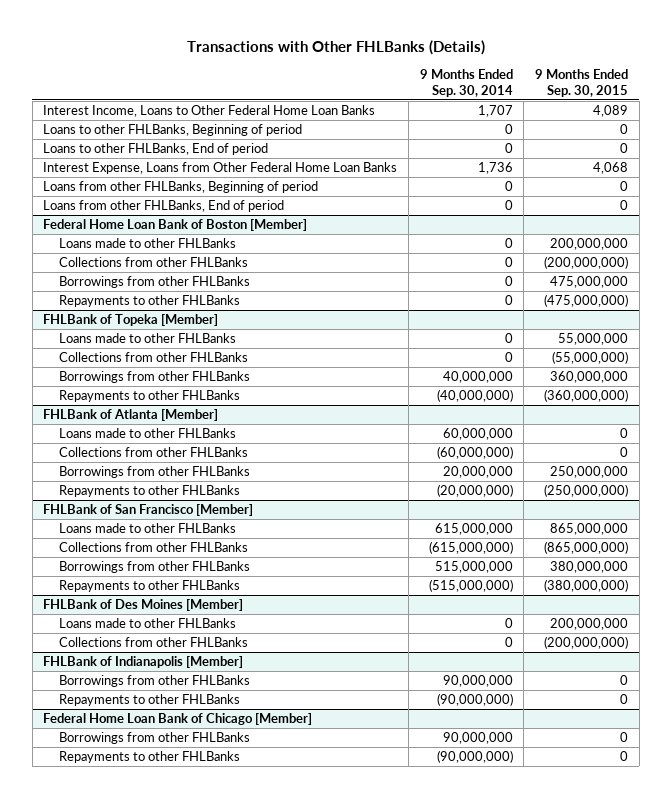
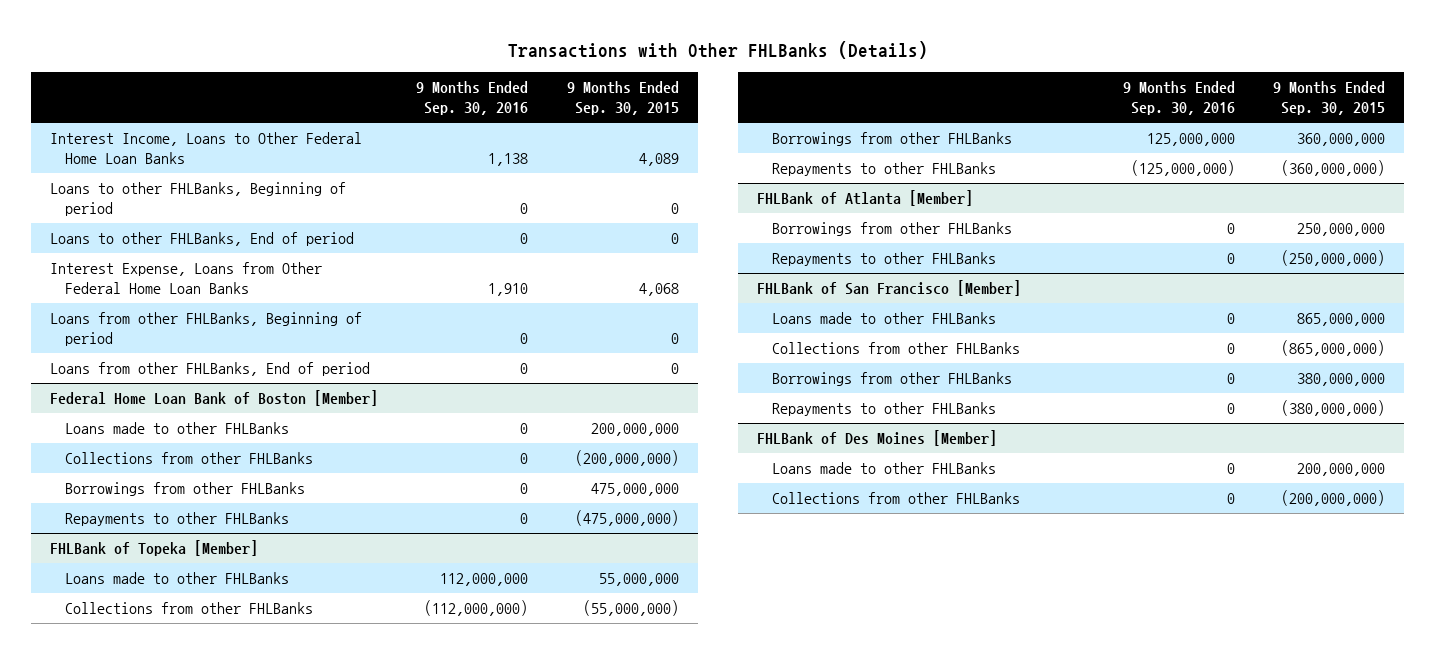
- | 9 Months Ended Sep. 30, 2014 | 9 Months Ended Sep. 30, 2015
+ | 9 Months Ended Sep. 30, 2016 | 9 Months Ended Sep. 30, 2015
@ FHLBank of Atlanta [Member]
- Loans made to other FHLBanks | 60,000,000 | 0
- Collections from other FHLBanks | (60,000,000) | 0
- FHLBank of Indianapolis [Member]
- Borrowings from other FHLBanks | 90,000,000 | 0
- Repayments to other FHLBanks | (90,000,000) | 0
- Federal Home Loan Bank of Chicago [Member]
- Borrowings from other FHLBanks | 90,000,000 | 0
- Repayments to other FHLBanks | (90,000,000) | 0

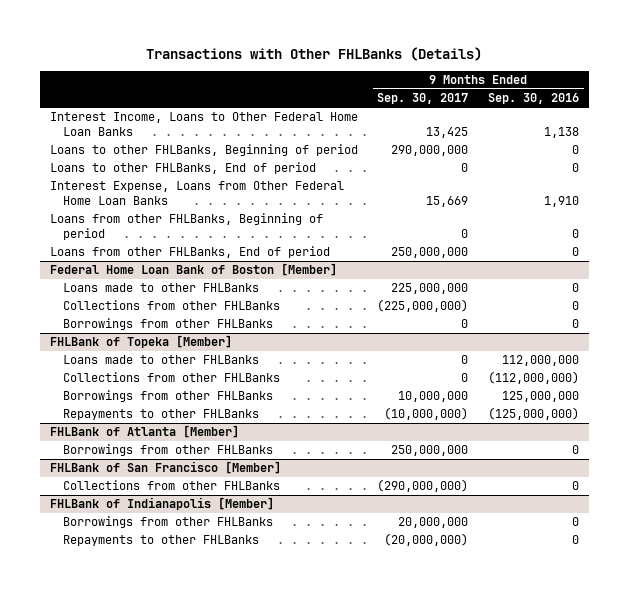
- | 9 Months Ended Sep. 30, 2016 | 9 Months Ended Sep. 30, 2015
+ | 9 Months Ended Sep. 30, 2017 | 9 Months Ended Sep. 30, 2016
@ Federal Home Loan Bank of Boston [Member]
- Repayments to other FHLBanks | 0 | (475,000,000)
@ FHLBank of Atlanta [Member]
- Repayments to other FHLBanks | 0 | (250,000,000)
@ FHLBank of San Francisco [Member]
- Loans made to other FHLBanks | 0 | 865,000,000
+ FHLBank of Indianapolis [Member]
- FHLBank of Des Moines [Member]
- Loans made to other FHLBanks | 0 | 200,000,000
- Collections from other FHLBanks | 0 | (200,000,000)

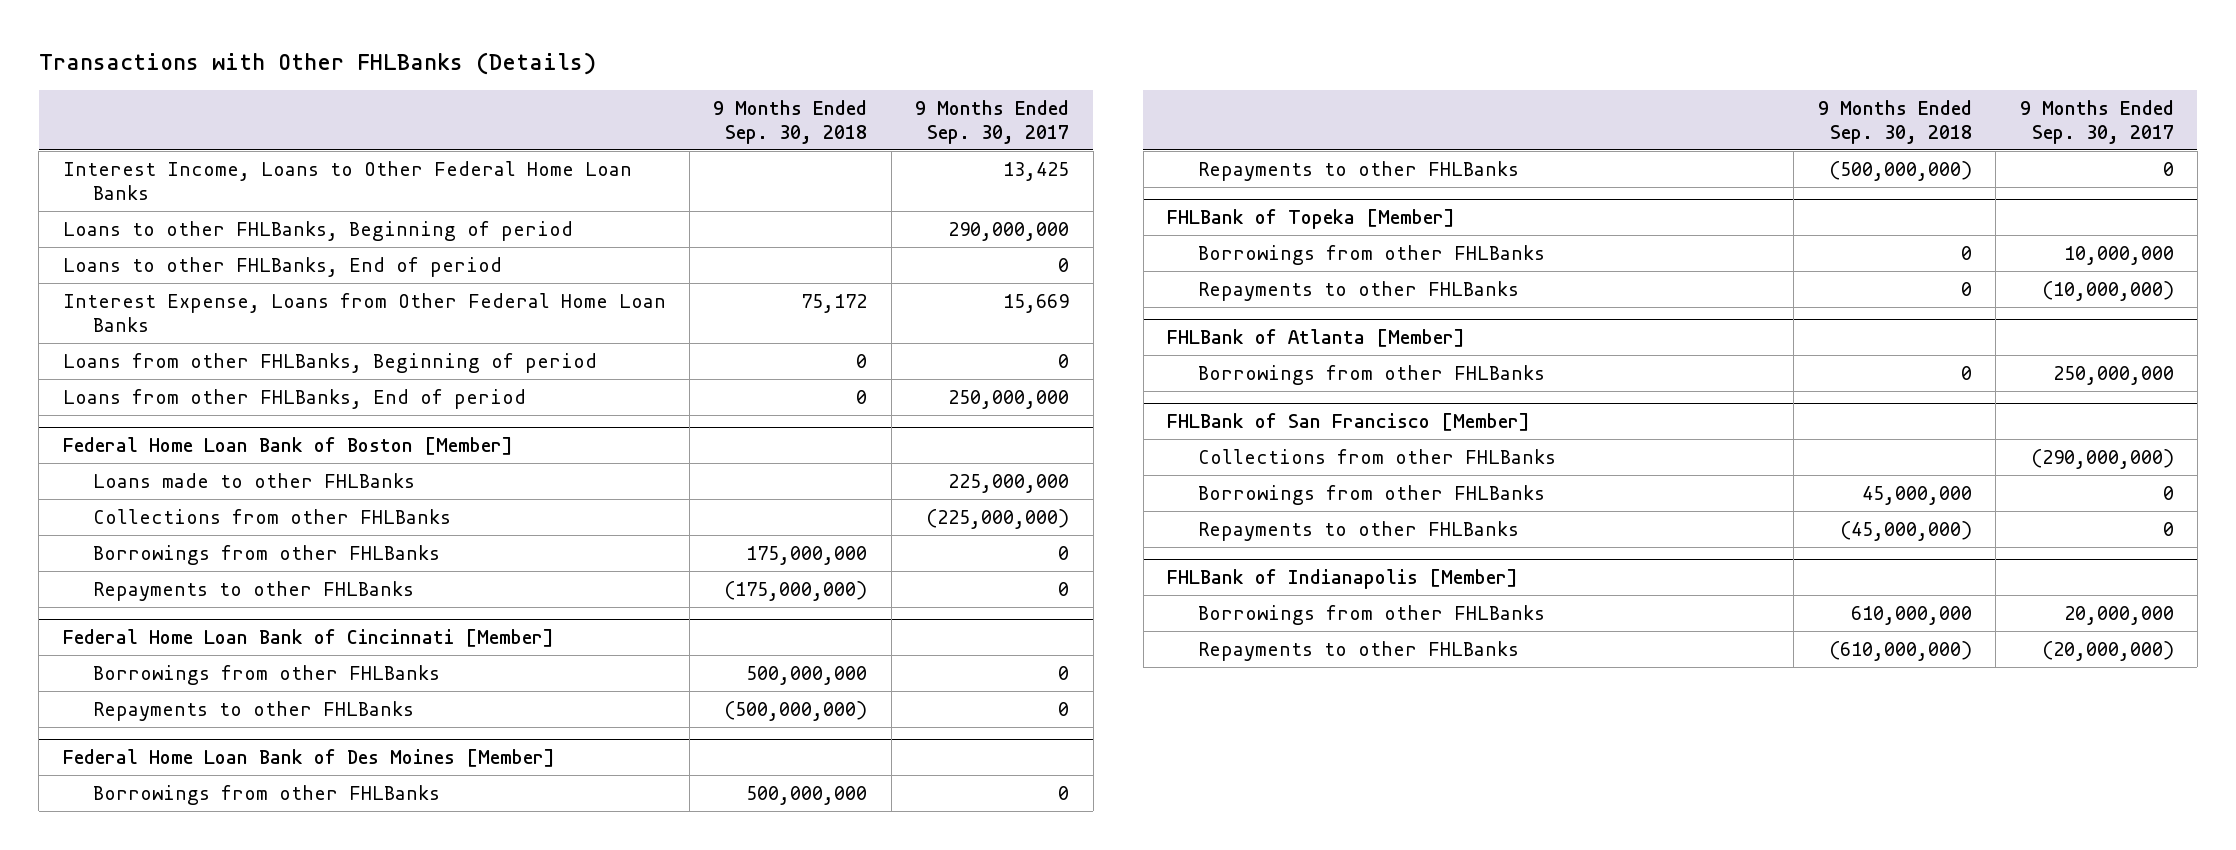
- | 9 Months Ended Sep. 30, 2017 | 9 Months Ended Sep. 30, 2016
+ | 9 Months Ended Sep. 30, 2018 | 9 Months Ended Sep. 30, 2017
@ Federal Home Loan Bank of Boston [Member]
+ Repayments to other FHLBanks | (175,000,000) | 0
+ Federal Home Loan Bank of Cincinnati [Member]
+ Borrowings from other FHLBanks | 500,000,000 | 0
+ Repayments to other FHLBanks | (500,000,000) | 0
+ Federal Home Loan Bank of Des Moines [Member]
+ Borrowings from other FHLBanks | 500,000,000 | 0
+ Repayments to other FHLBanks | (500,000,000) | 0
@ FHLBank of Topeka [Member]
- Loans made to other FHLBanks | 0 | 112,000,000
- Collections from other FHLBanks | 0 | (112,000,000)
@ FHLBank of San Francisco [Member]
+ Borrowings from other FHLBanks | 45,000,000 | 0
+ Repayments to other FHLBanks | (45,000,000) | 0

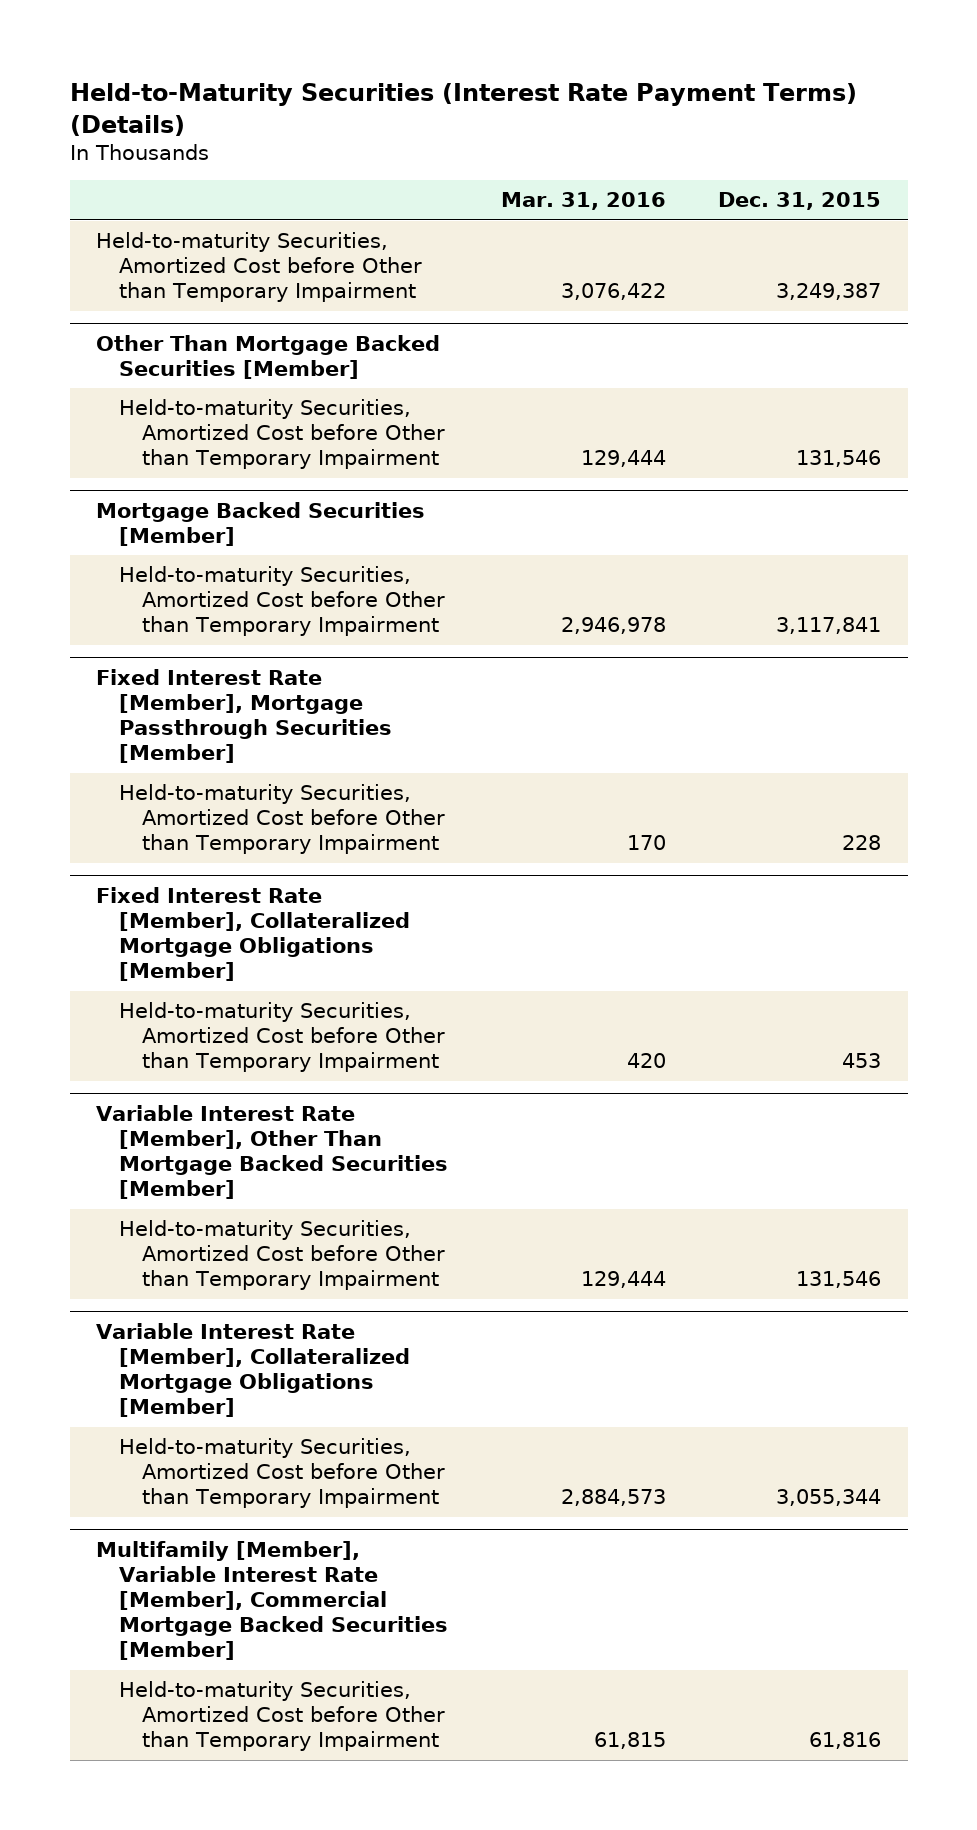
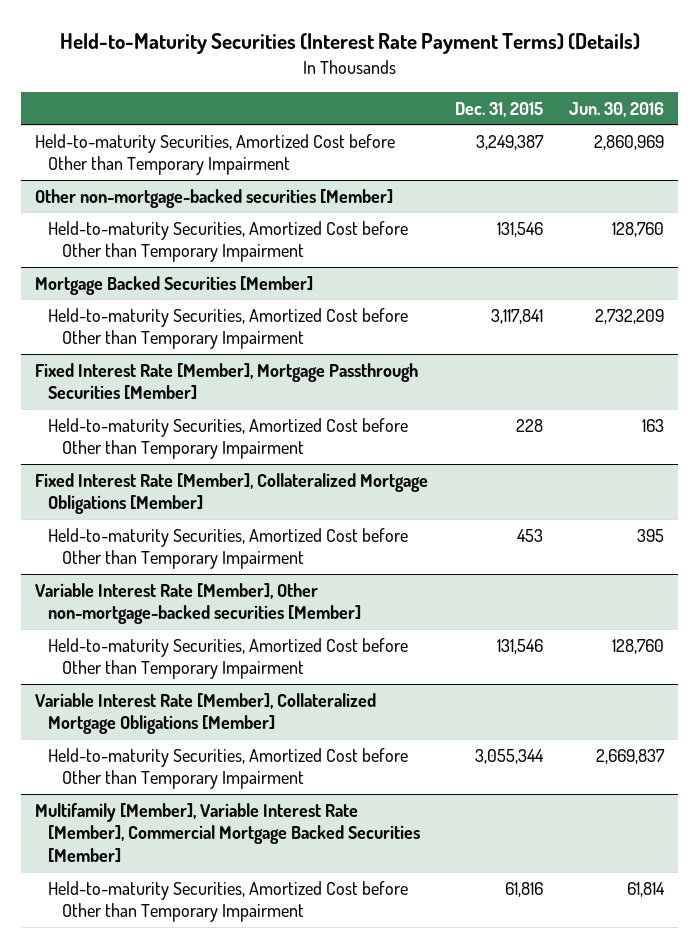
- | Mar. 31, 2016 | Dec. 31, 2015
+ | Dec. 31, 2015 | Jun. 30, 2016
- Other Than Mortgage Backed Securities [Member]
+ Other non-mortgage-backed securities [Member]
- Variable Interest Rate [Member], Other Than Mortgage Backed Securities [Member]
+ Variable Interest Rate [Member], Other non-mortgage-backed securities [Member]

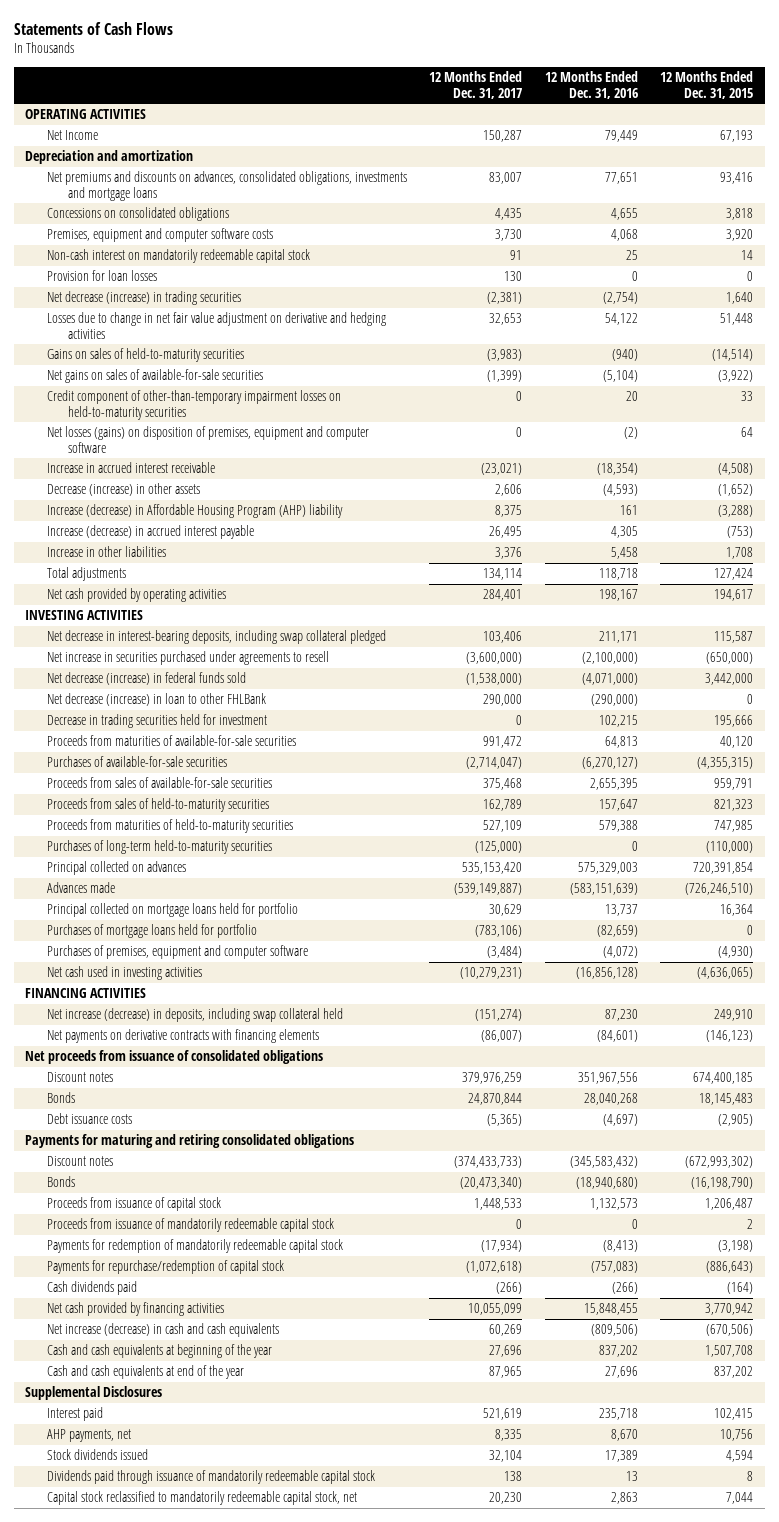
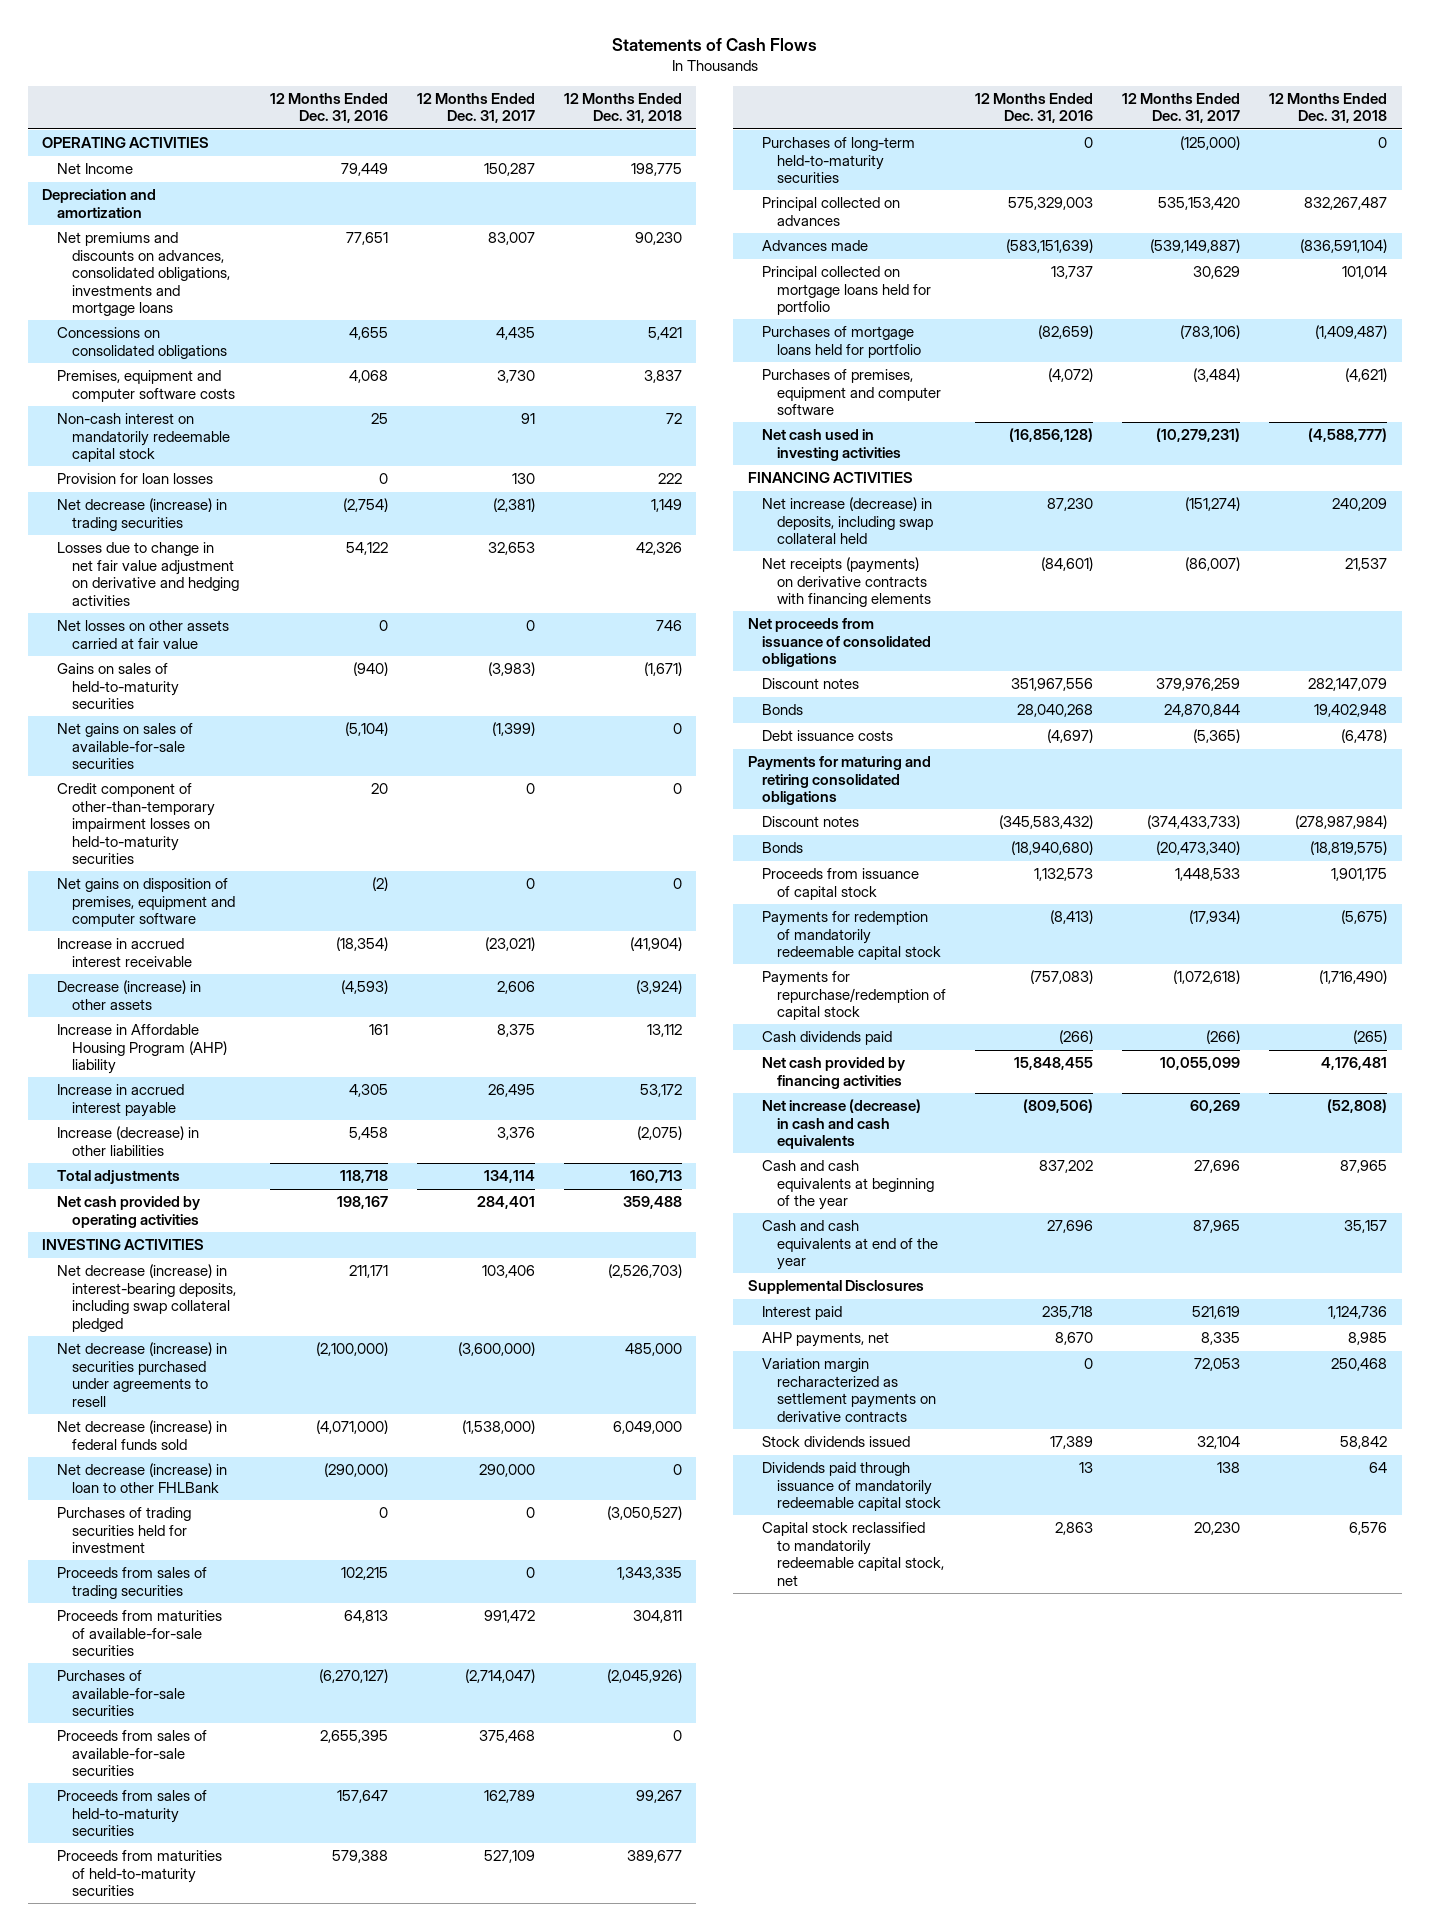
- | 12 Months Ended Dec. 31, 2017 | 12 Months Ended Dec. 31, 2016 | 12 Months Ended Dec. 31, 2015
+ | 12 Months Ended Dec. 31, 2016 | 12 Months Ended Dec. 31, 2017 | 12 Months Ended Dec. 31, 2018
+ Net losses on other assets carried at fair value | 0 | 0 | 746
- Net losses (gains) on disposition of premises, equipment and computer software | 0 | (2) | 64
+ Net gains on disposition of premises, equipment and computer software | (2) | 0 | 0
- Increase (decrease) in Affordable Housing Program (AHP) liability | 8,375 | 161 | (3,288)
- Increase (decrease) in accrued interest payable | 26,495 | 4,305 | (753)
- Increase in other liabilities | 3,376 | 5,458 | 1,708
+ Increase in Affordable Housing Program (AHP) liability | 161 | 8,375 | 13,112
+ Increase in accrued interest payable | 4,305 | 26,495 | 53,172
+ Increase (decrease) in other liabilities | 5,458 | 3,376 | (2,075)
- Net decrease in interest-bearing deposits, including swap collateral pledged | 103,406 | 211,171 | 115,587
- Net increase in securities purchased under agreements to resell | (3,600,000) | (2,100,000) | (650,000)
+ Net decrease (increase) in interest-bearing deposits, including swap collateral pledged | 211,171 | 103,406 | (2,526,703)
+ Net decrease (increase) in securities purchased under agreements to resell | (2,100,000) | (3,600,000) | 485,000
- Decrease in trading securities held for investment | 0 | 102,215 | 195,666
+ Purchases of trading securities held for investment | 0 | 0 | (3,050,527)
+ Proceeds from sales of trading securities | 102,215 | 0 | 1,343,335
- Net payments on derivative contracts with financing elements | (86,007) | (84,601) | (146,123)
+ Net receipts (payments) on derivative contracts with financing elements | (84,601) | (86,007) | 21,537
- Proceeds from issuance of mandatorily redeemable capital stock | 0 | 0 | 2
+ Variation margin recharacterized as settlement payments on derivative contracts | 0 | 72,053 | 250,468

